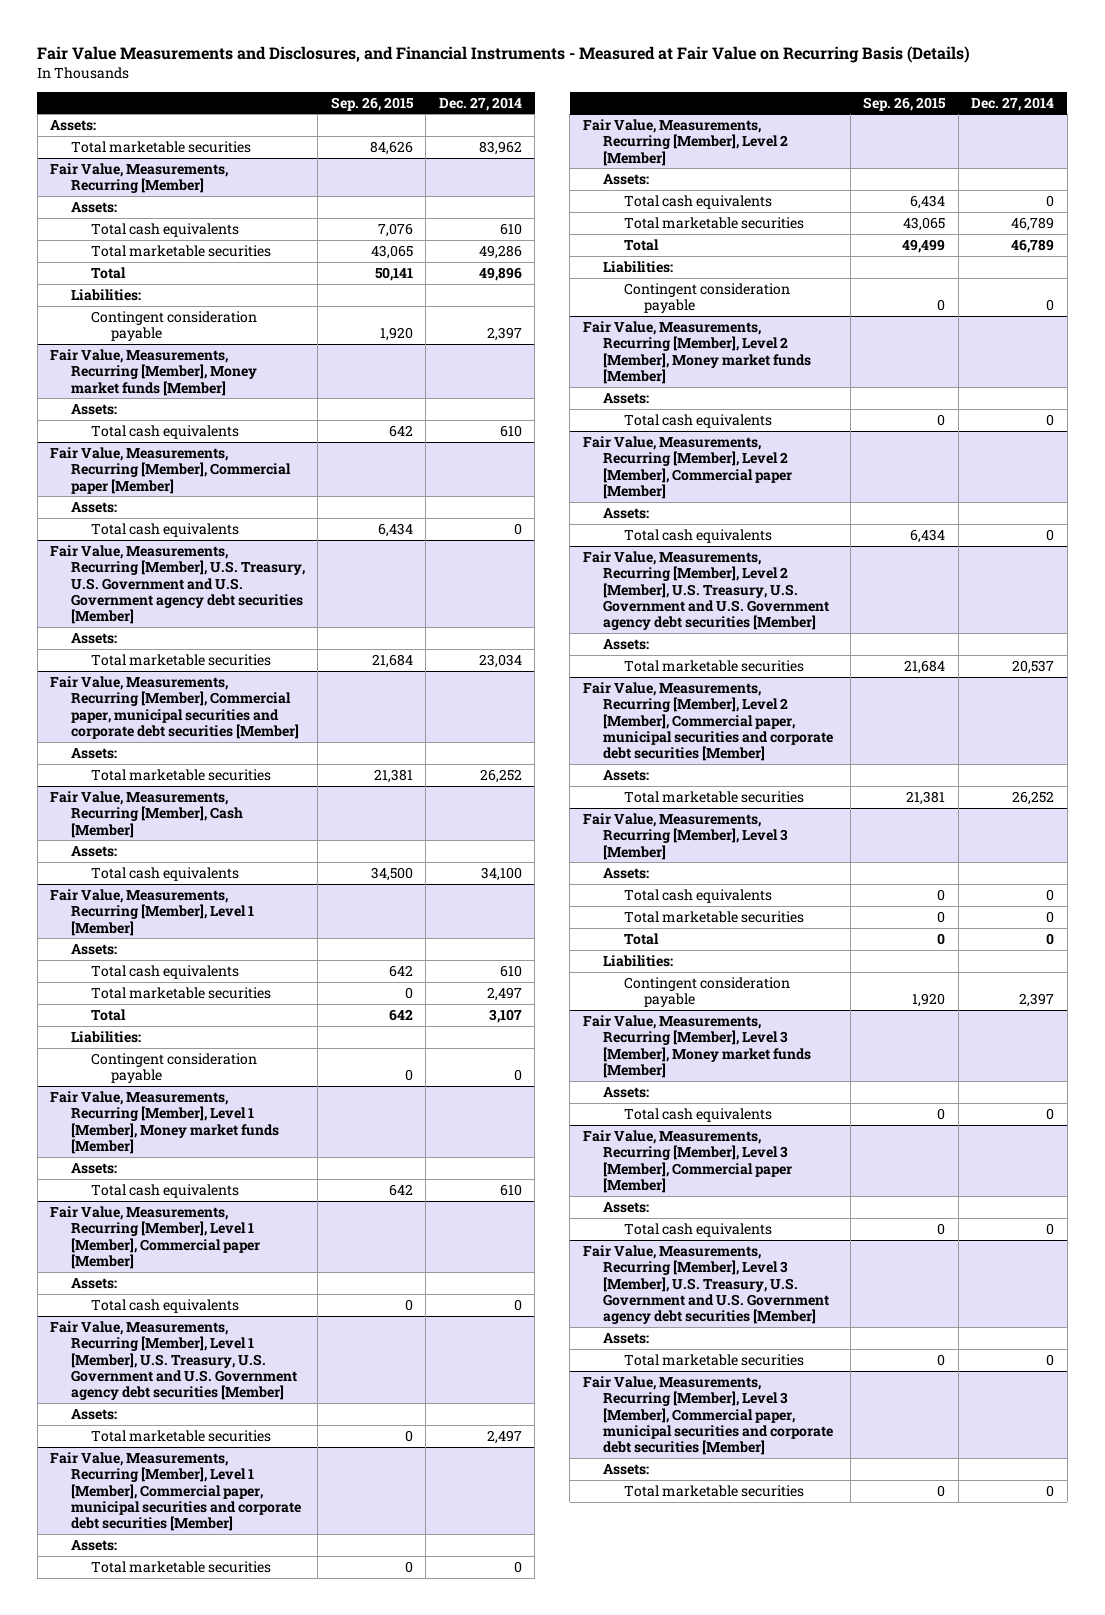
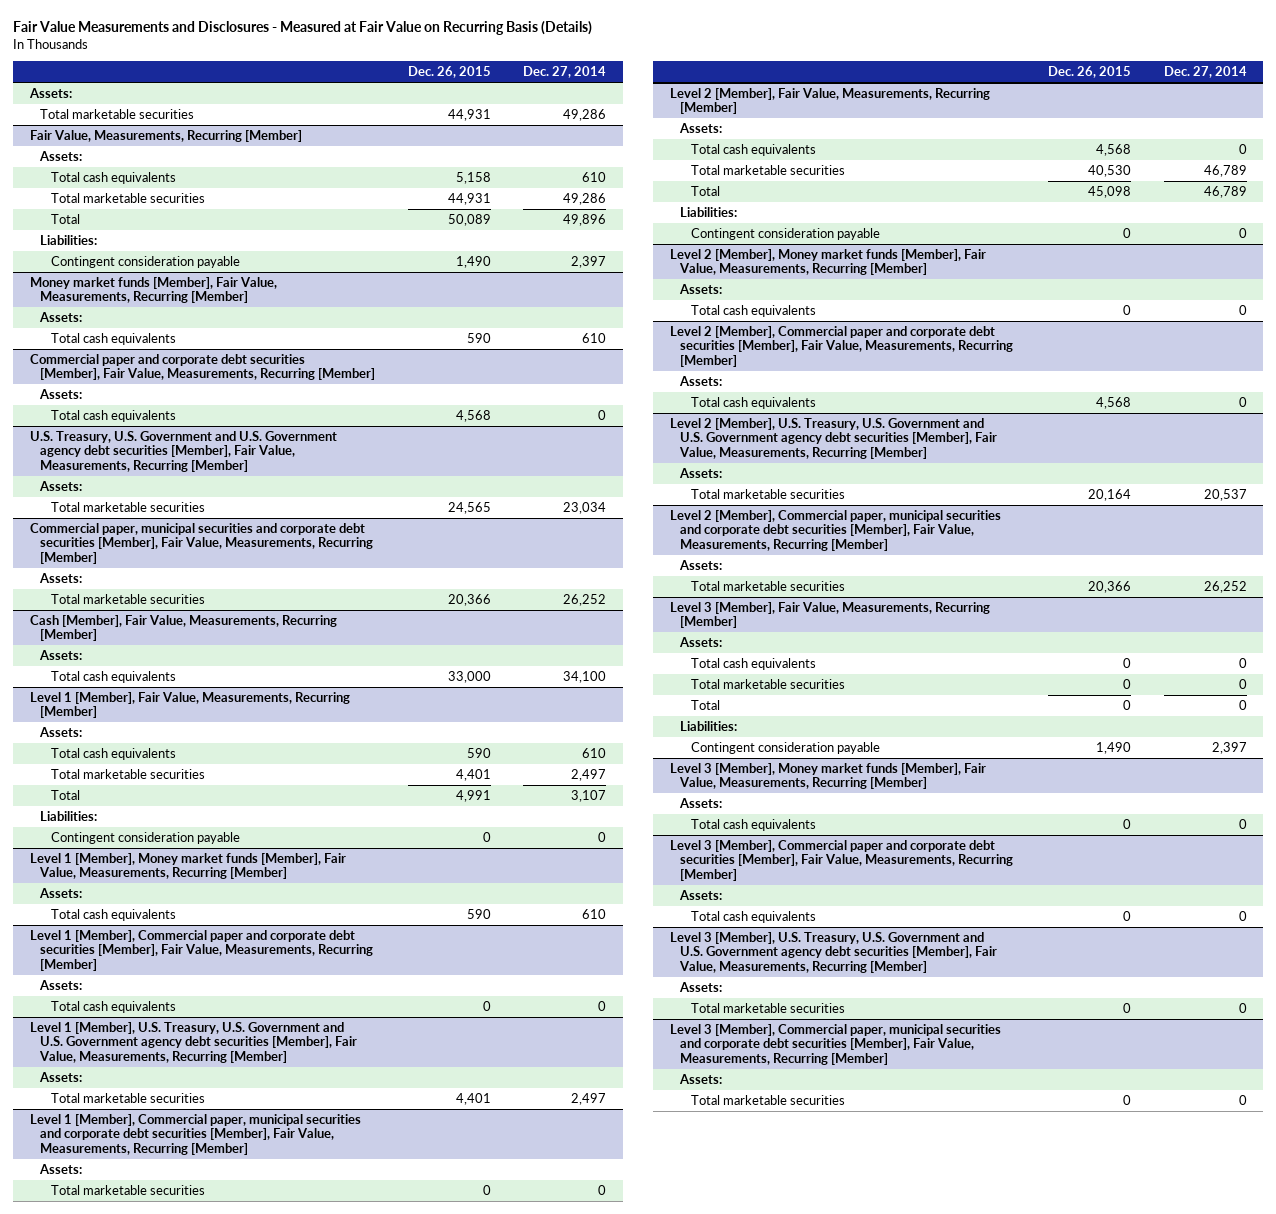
- Fair Value Measurements and Disclosures, and Financial Instruments - Measured at Fair Value on Recurring Basis (Details)
+ Fair Value Measurements and Disclosures - Measured at Fair Value on Recurring Basis (Details)
- | Sep. 26, 2015 | Dec. 27, 2014
+ | Dec. 26, 2015 | Dec. 27, 2014
- Total marketable securities | 84,626 | 83,962
+ Total marketable securities | 44,931 | 49,286
- Fair Value, Measurements, Recurring [Member], Money market funds [Member]
+ Money market funds [Member], Fair Value, Measurements, Recurring [Member]
- Fair Value, Measurements, Recurring [Member], Commercial paper [Member]
+ Commercial paper and corporate debt securities [Member], Fair Value, Measurements, Recurring [Member]
- Fair Value, Measurements, Recurring [Member], U.S. Treasury, U.S. Government and U.S. Government agency debt securities [Member]
+ U.S. Treasury, U.S. Government and U.S. Government agency debt securities [Member], Fair Value, Measurements, Recurring [Member]
- Fair Value, Measurements, Recurring [Member], Commercial paper, municipal securities and corporate debt securities [Member]
+ Commercial paper, municipal securities and corporate debt securities [Member], Fair Value, Measurements, Recurring [Member]
- Fair Value, Measurements, Recurring [Member], Cash [Member]
+ Cash [Member], Fair Value, Measurements, Recurring [Member]
- Fair Value, Measurements, Recurring [Member], Level 1 [Member]
+ Level 1 [Member], Fair Value, Measurements, Recurring [Member]
- Fair Value, Measurements, Recurring [Member], Level 1 [Member], Money market funds [Member]
+ Level 1 [Member], Money market funds [Member], Fair Value, Measurements, Recurring [Member]
- Fair Value, Measurements, Recurring [Member], Level 1 [Member], Commercial paper [Member]
+ Level 1 [Member], Commercial paper and corporate debt securities [Member], Fair Value, Measurements, Recurring [Member]
- Fair Value, Measurements, Recurring [Member], Level 1 [Member], U.S. Treasury, U.S. Government and U.S. Government agency debt securities [Member]
+ Level 1 [Member], U.S. Treasury, U.S. Government and U.S. Government agency debt securities [Member], Fair Value, Measurements, Recurring [Member]
- Fair Value, Measurements, Recurring [Member], Level 1 [Member], Commercial paper, municipal securities and corporate debt securities [Member]
+ Level 1 [Member], Commercial paper, municipal securities and corporate debt securities [Member], Fair Value, Measurements, Recurring [Member]
- Fair Value, Measurements, Recurring [Member], Level 2 [Member]
+ Level 2 [Member], Fair Value, Measurements, Recurring [Member]
- Fair Value, Measurements, Recurring [Member], Level 2 [Member], Money market funds [Member]
+ Level 2 [Member], Money market funds [Member], Fair Value, Measurements, Recurring [Member]
- Fair Value, Measurements, Recurring [Member], Level 2 [Member], Commercial paper [Member]
+ Level 2 [Member], Commercial paper and corporate debt securities [Member], Fair Value, Measurements, Recurring [Member]
- Fair Value, Measurements, Recurring [Member], Level 2 [Member], U.S. Treasury, U.S. Government and U.S. Government agency debt securities [Member]
+ Level 2 [Member], U.S. Treasury, U.S. Government and U.S. Government agency debt securities [Member], Fair Value, Measurements, Recurring [Member]
- Fair Value, Measurements, Recurring [Member], Level 2 [Member], Commercial paper, municipal securities and corporate debt securities [Member]
+ Level 2 [Member], Commercial paper, municipal securities and corporate debt securities [Member], Fair Value, Measurements, Recurring [Member]
- Fair Value, Measurements, Recurring [Member], Level 3 [Member]
+ Level 3 [Member], Fair Value, Measurements, Recurring [Member]
- Fair Value, Measurements, Recurring [Member], Level 3 [Member], Money market funds [Member]
+ Level 3 [Member], Money market funds [Member], Fair Value, Measurements, Recurring [Member]
- Fair Value, Measurements, Recurring [Member], Level 3 [Member], Commercial paper [Member]
+ Level 3 [Member], Commercial paper and corporate debt securities [Member], Fair Value, Measurements, Recurring [Member]
- Fair Value, Measurements, Recurring [Member], Level 3 [Member], U.S. Treasury, U.S. Government and U.S. Government agency debt securities [Member]
+ Level 3 [Member], U.S. Treasury, U.S. Government and U.S. Government agency debt securities [Member], Fair Value, Measurements, Recurring [Member]
- Fair Value, Measurements, Recurring [Member], Level 3 [Member], Commercial paper, municipal securities and corporate debt securities [Member]
+ Level 3 [Member], Commercial paper, municipal securities and corporate debt securities [Member], Fair Value, Measurements, Recurring [Member]

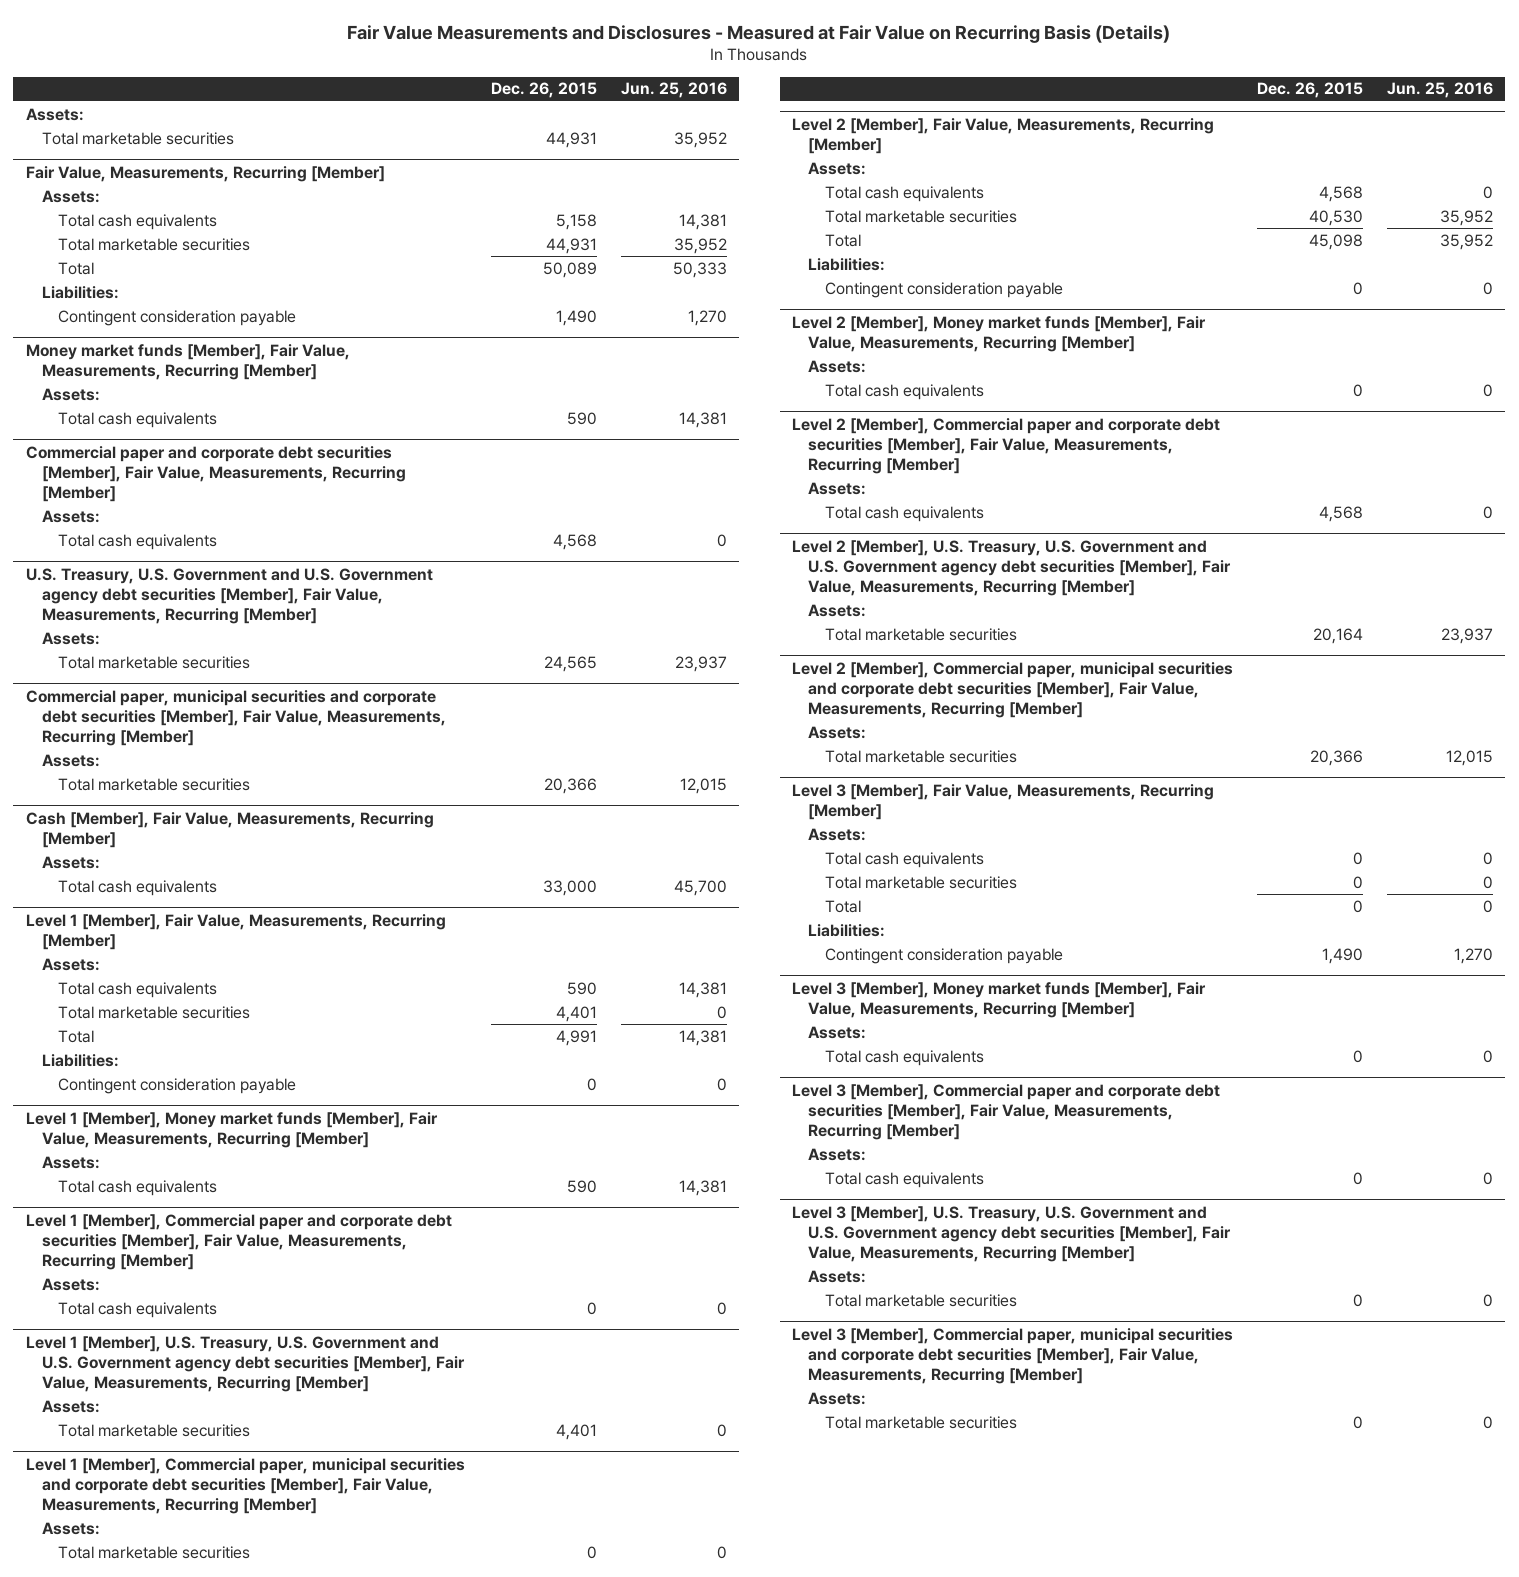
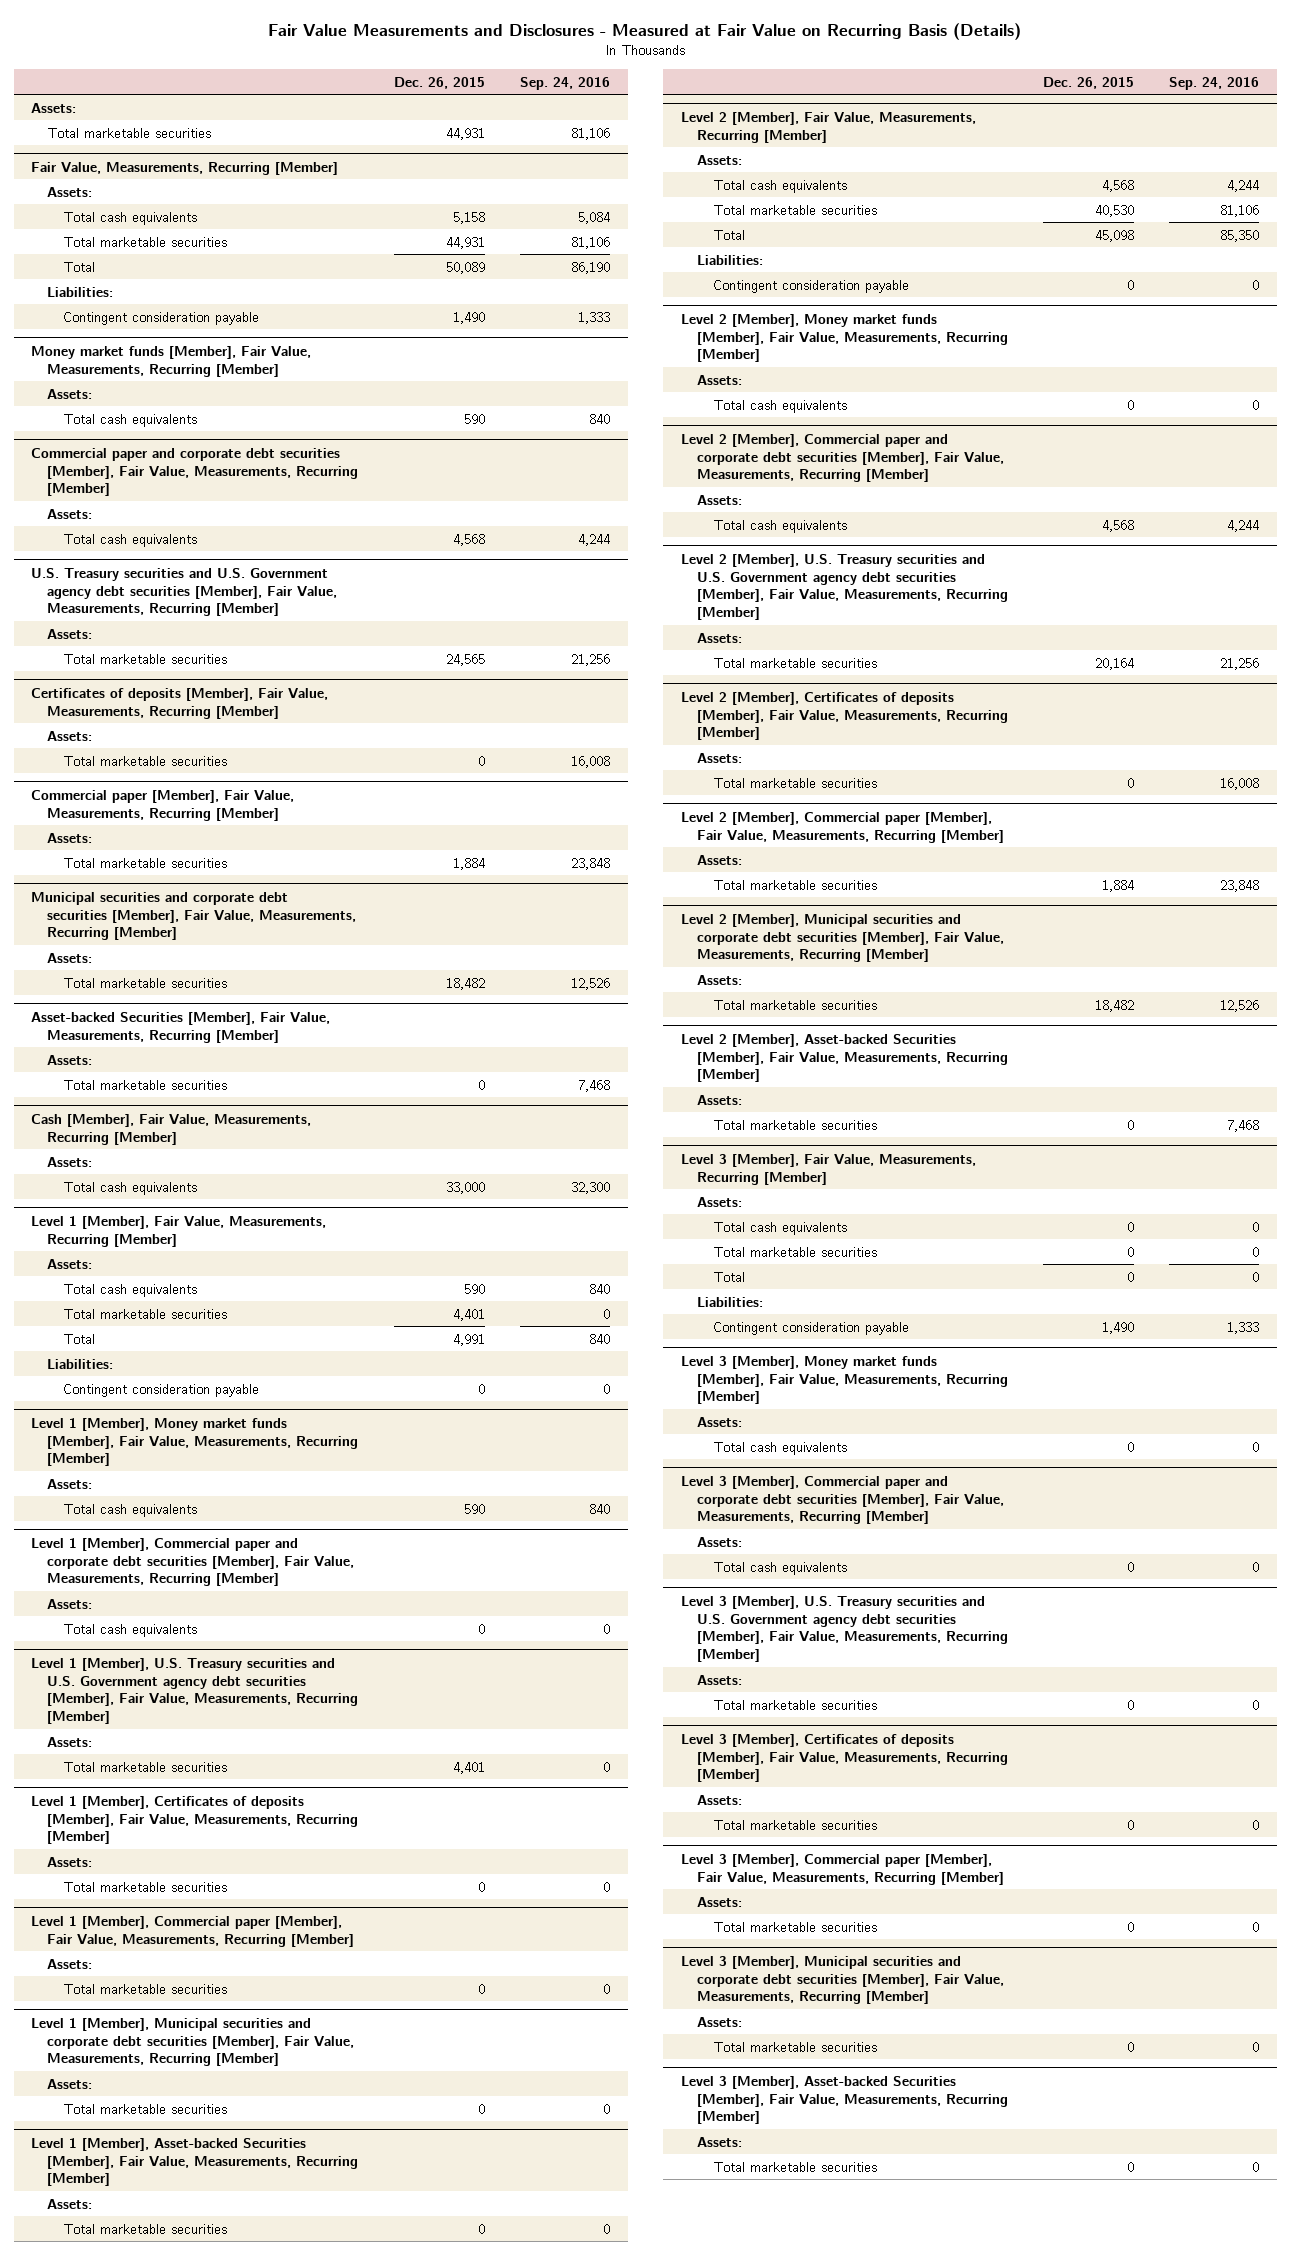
- | Dec. 26, 2015 | Jun. 25, 2016
+ | Dec. 26, 2015 | Sep. 24, 2016
- U.S. Treasury, U.S. Government and U.S. Government agency debt securities [Member], Fair Value, Measurements, Recurring [Member]
+ U.S. Treasury securities and U.S. Government agency debt securities [Member], Fair Value, Measurements, Recurring [Member]
- Commercial paper, municipal securities and corporate debt securities [Member], Fair Value, Measurements, Recurring [Member]
+ Certificates of deposits [Member], Fair Value, Measurements, Recurring [Member]
- Total marketable securities | 20,366 | 12,015
+ Total marketable securities | 0 | 16,008
+ Commercial paper [Member], Fair Value, Measurements, Recurring [Member]
+ Assets:
+ Total marketable securities | 1,884 | 23,848
+ Municipal securities and corporate debt securities [Member], Fair Value, Measurements, Recurring [Member]
+ Assets:
+ Total marketable securities | 18,482 | 12,526
+ Asset-backed Securities [Member], Fair Value, Measurements, Recurring [Member]
+ Assets:
+ Total marketable securities | 0 | 7,468
- Level 1 [Member], U.S. Treasury, U.S. Government and U.S. Government agency debt securities [Member], Fair Value, Measurements, Recurring [Member]
+ Level 1 [Member], U.S. Treasury securities and U.S. Government agency debt securities [Member], Fair Value, Measurements, Recurring [Member]
- Level 1 [Member], Commercial paper, municipal securities and corporate debt securities [Member], Fair Value, Measurements, Recurring [Member]
+ Level 1 [Member], Certificates of deposits [Member], Fair Value, Measurements, Recurring [Member]
+ Level 1 [Member], Commercial paper [Member], Fair Value, Measurements, Recurring [Member]
+ Assets:
+ Total marketable securities | 0 | 0
+ Level 1 [Member], Municipal securities and corporate debt securities [Member], Fair Value, Measurements, Recurring [Member]
+ Assets:
+ Total marketable securities | 0 | 0
+ Level 1 [Member], Asset-backed Securities [Member], Fair Value, Measurements, Recurring [Member]
+ Assets:
+ Total marketable securities | 0 | 0
- Level 2 [Member], U.S. Treasury, U.S. Government and U.S. Government agency debt securities [Member], Fair Value, Measurements, Recurring [Member]
+ Level 2 [Member], U.S. Treasury securities and U.S. Government agency debt securities [Member], Fair Value, Measurements, Recurring [Member]
- Level 2 [Member], Commercial paper, municipal securities and corporate debt securities [Member], Fair Value, Measurements, Recurring [Member]
+ Level 2 [Member], Certificates of deposits [Member], Fair Value, Measurements, Recurring [Member]
- Total marketable securities | 20,366 | 12,015
+ Total marketable securities | 0 | 16,008
+ Level 2 [Member], Commercial paper [Member], Fair Value, Measurements, Recurring [Member]
+ Assets:
+ Total marketable securities | 1,884 | 23,848
+ Level 2 [Member], Municipal securities and corporate debt securities [Member], Fair Value, Measurements, Recurring [Member]
+ Assets:
+ Total marketable securities | 18,482 | 12,526
+ Level 2 [Member], Asset-backed Securities [Member], Fair Value, Measurements, Recurring [Member]
+ Assets:
+ Total marketable securities | 0 | 7,468
- Level 3 [Member], U.S. Treasury, U.S. Government and U.S. Government agency debt securities [Member], Fair Value, Measurements, Recurring [Member]
+ Level 3 [Member], U.S. Treasury securities and U.S. Government agency debt securities [Member], Fair Value, Measurements, Recurring [Member]
- Level 3 [Member], Commercial paper, municipal securities and corporate debt securities [Member], Fair Value, Measurements, Recurring [Member]
+ Level 3 [Member], Certificates of deposits [Member], Fair Value, Measurements, Recurring [Member]
+ Level 3 [Member], Commercial paper [Member], Fair Value, Measurements, Recurring [Member]
+ Assets:
+ Total marketable securities | 0 | 0
+ Level 3 [Member], Municipal securities and corporate debt securities [Member], Fair Value, Measurements, Recurring [Member]
+ Assets:
+ Total marketable securities | 0 | 0
+ Level 3 [Member], Asset-backed Securities [Member], Fair Value, Measurements, Recurring [Member]
+ Assets:
+ Total marketable securities | 0 | 0

